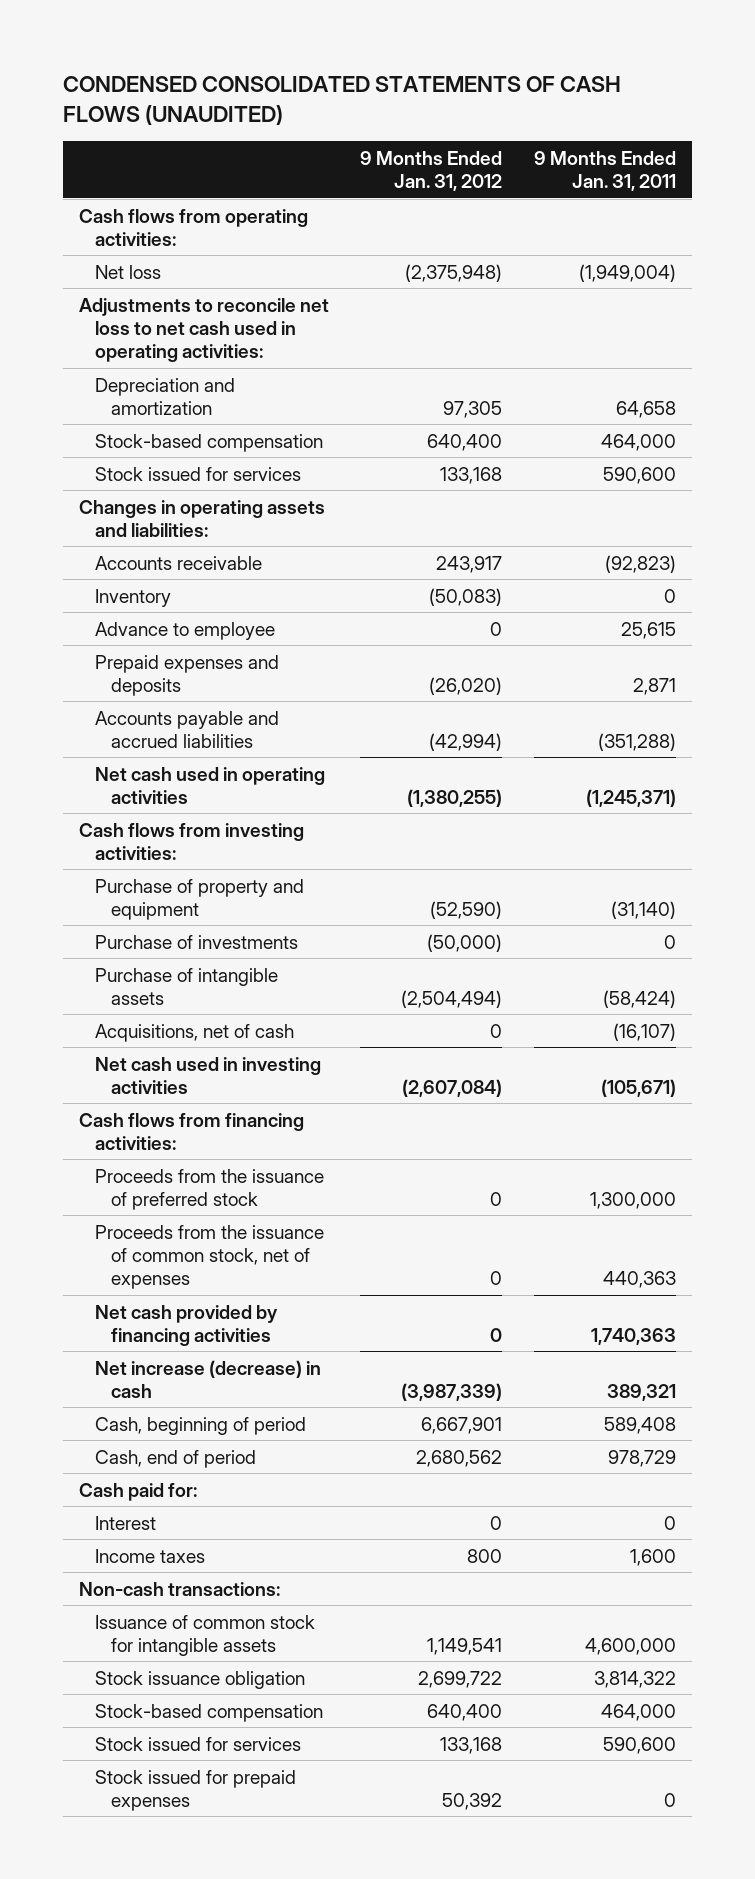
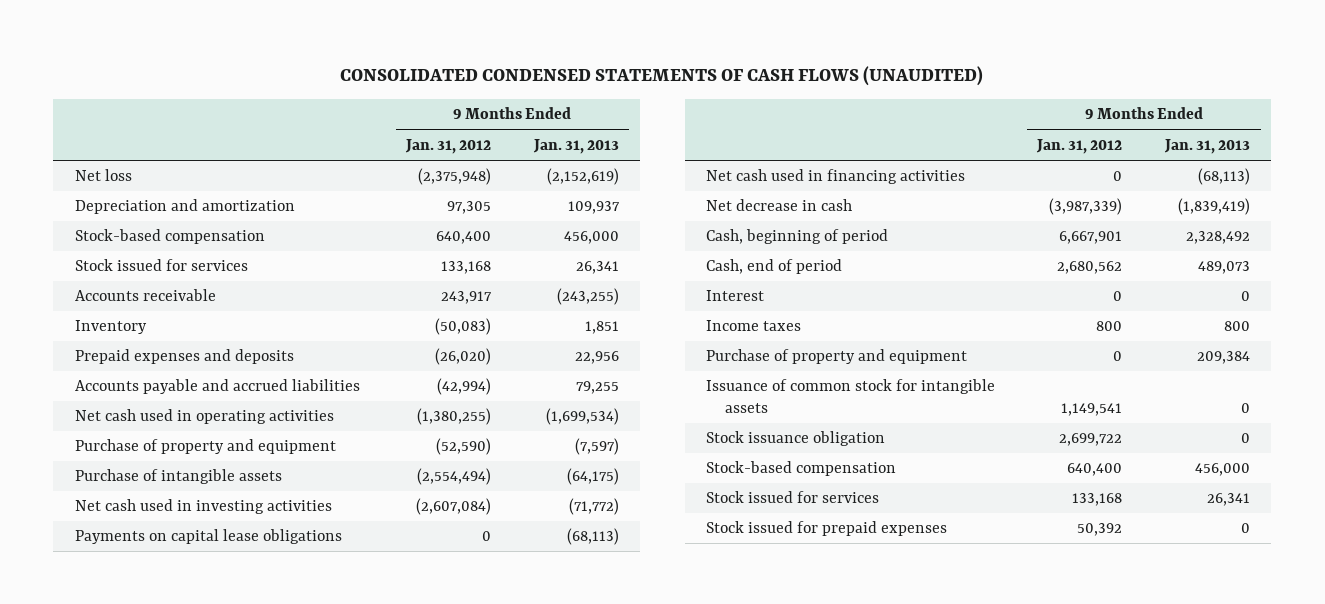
- CONDENSED CONSOLIDATED STATEMENTS OF CASH FLOWS (UNAUDITED)
+ CONSOLIDATED CONDENSED STATEMENTS OF CASH FLOWS (UNAUDITED)
- | 9 Months Ended Jan. 31, 2012 | 9 Months Ended Jan. 31, 2011
+ | 9 Months Ended Jan. 31, 2012 | 9 Months Ended Jan. 31, 2013
- Cash flows from operating activities:
- Adjustments to reconcile net loss to net cash used in operating activities:
- Changes in operating assets and liabilities:
- Advance to employee | 0 | 25,615
- Cash flows from investing activities:
- Purchase of investments | (50,000) | 0
- Purchase of intangible assets | (2,504,494) | (58,424)
- Acquisitions, net of cash | 0 | (16,107)
+ Purchase of intangible assets | (2,554,494) | (64,175)
- Cash flows from financing activities:
- Proceeds from the issuance of preferred stock | 0 | 1,300,000
- Proceeds from the issuance of common stock, net of expenses | 0 | 440,363
- Net cash provided by financing activities | 0 | 1,740,363
- Net increase (decrease) in cash | (3,987,339) | 389,321
+ Payments on capital lease obligations | 0 | (68,113)
+ Net cash used in financing activities | 0 | (68,113)
+ Net decrease in cash | (3,987,339) | (1,839,419)
- Cash paid for:
- Non-cash transactions:
+ Purchase of property and equipment | 0 | 209,384

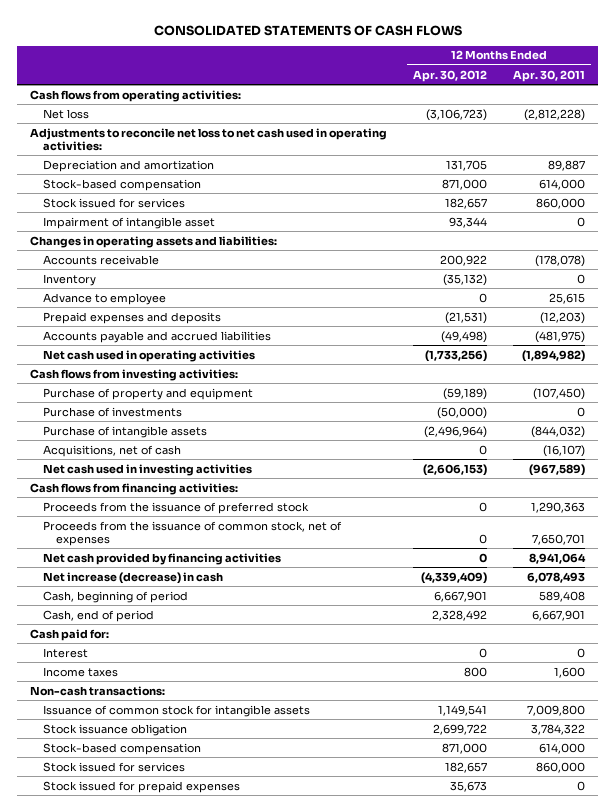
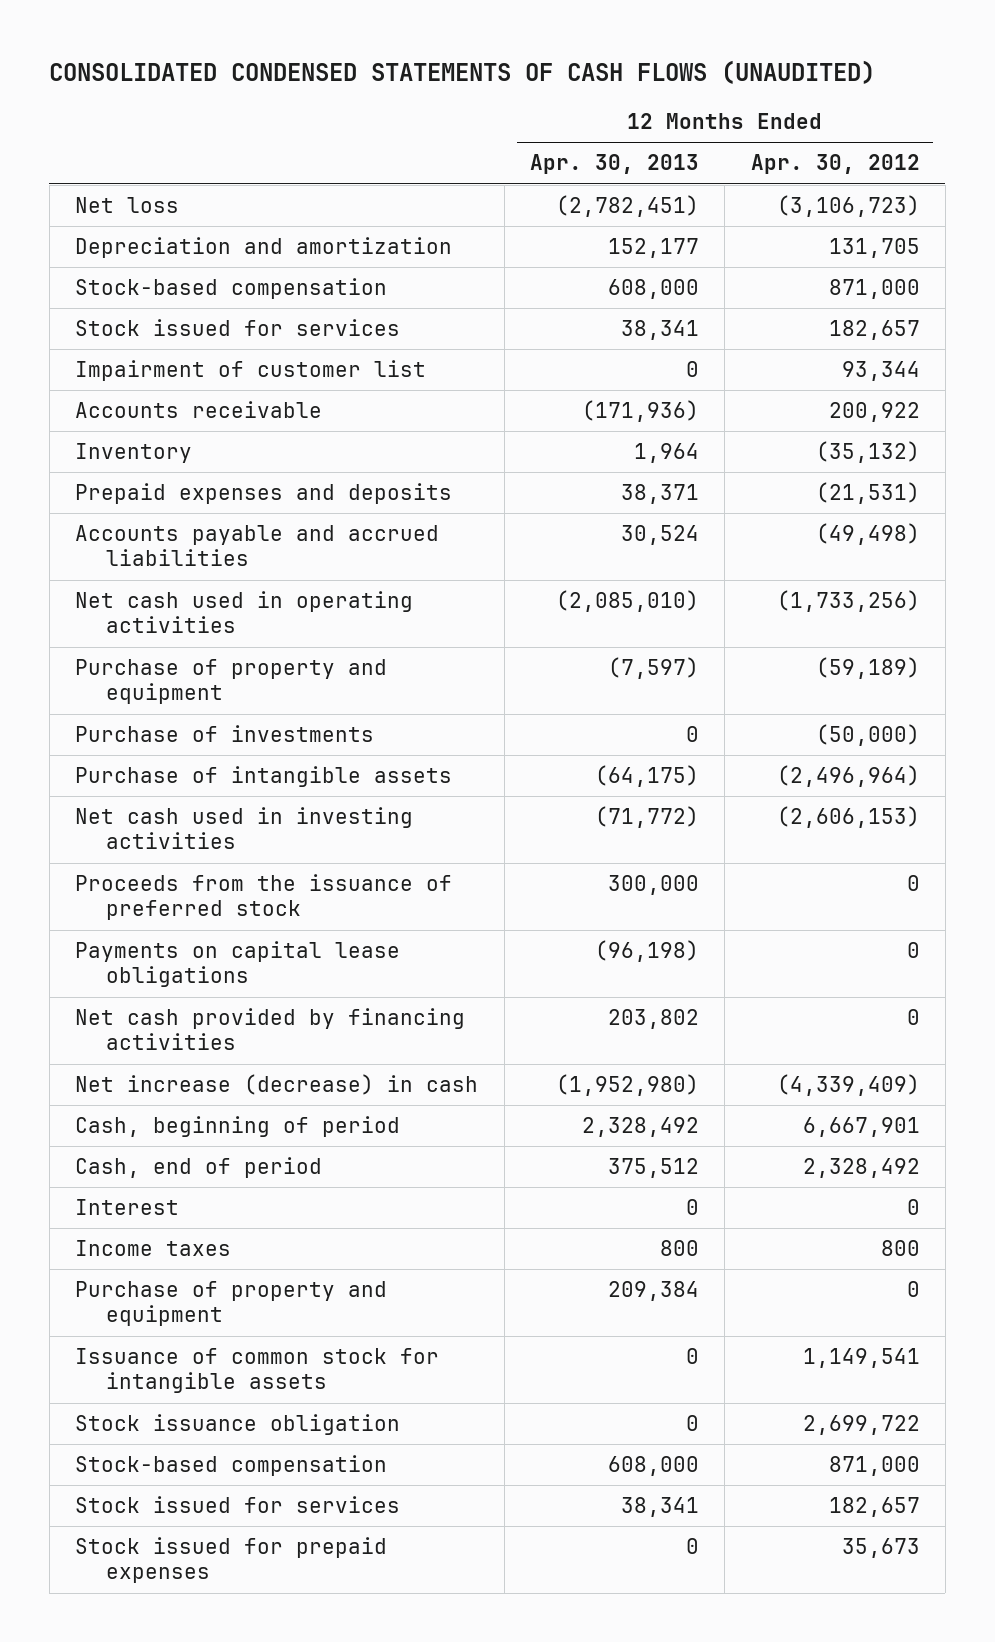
- CONSOLIDATED STATEMENTS OF CASH FLOWS
+ CONSOLIDATED CONDENSED STATEMENTS OF CASH FLOWS (UNAUDITED)
- | 12 Months Ended Apr. 30, 2012 | 12 Months Ended Apr. 30, 2011
+ | 12 Months Ended Apr. 30, 2013 | 12 Months Ended Apr. 30, 2012
- Cash flows from operating activities:
- Adjustments to reconcile net loss to net cash used in operating activities:
- Impairment of intangible asset | 93,344 | 0
- Changes in operating assets and liabilities:
+ Impairment of customer list | 0 | 93,344
- Advance to employee | 0 | 25,615
- Cash flows from investing activities:
- Acquisitions, net of cash | 0 | (16,107)
- Cash flows from financing activities:
- Proceeds from the issuance of common stock, net of expenses | 0 | 7,650,701
+ Payments on capital lease obligations | (96,198) | 0
- Cash paid for:
- Non-cash transactions:
+ Purchase of property and equipment | 209,384 | 0

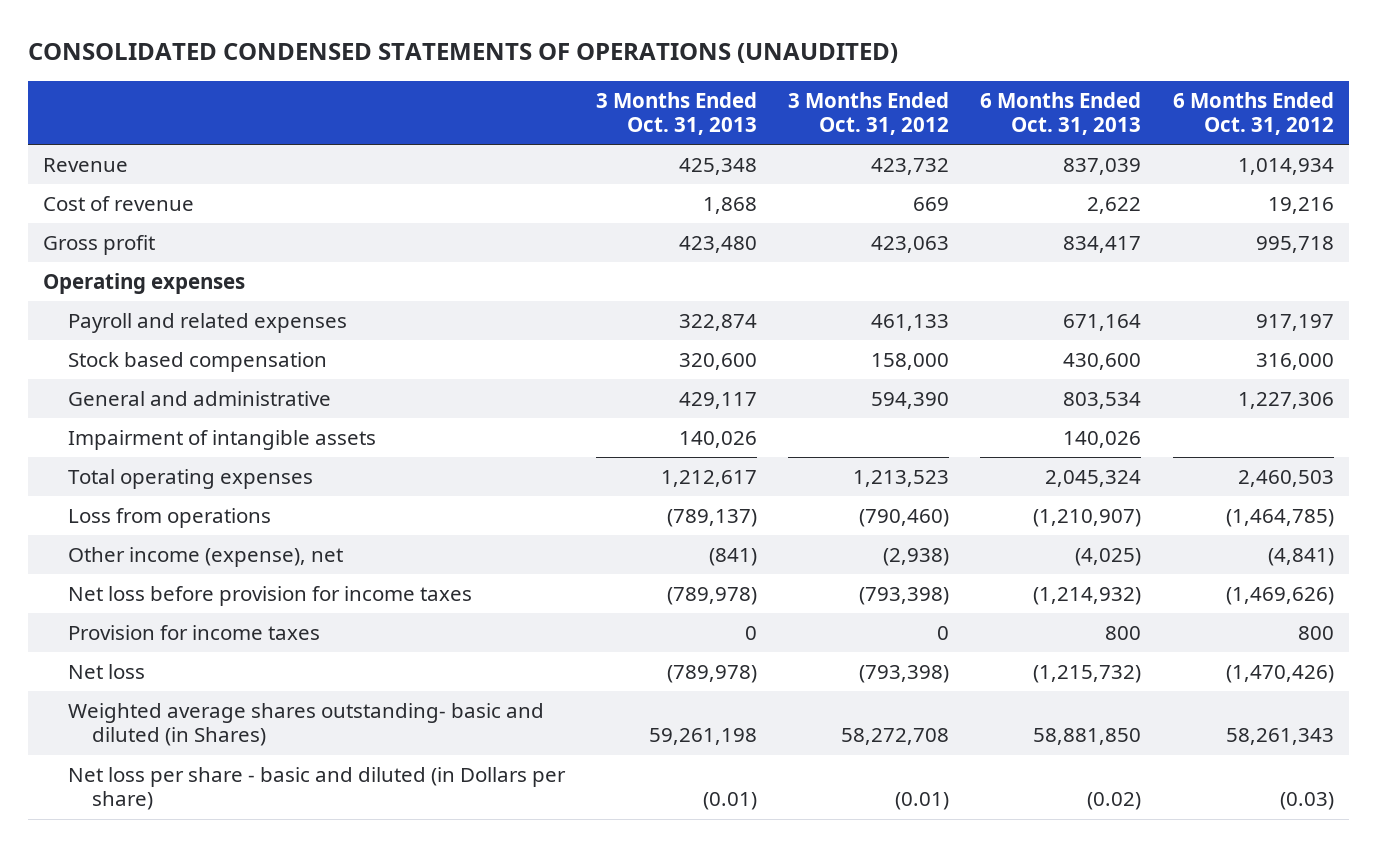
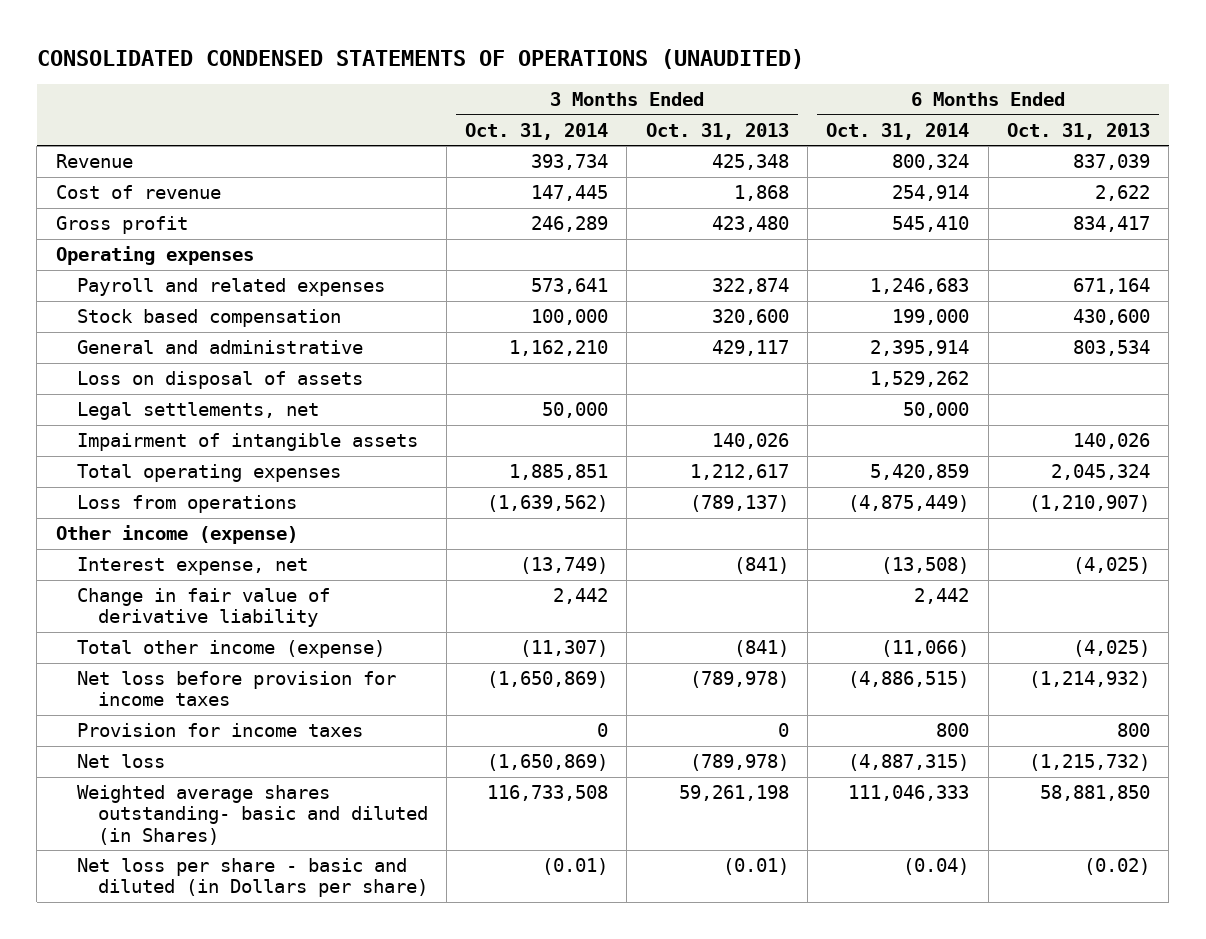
- | 3 Months Ended Oct. 31, 2013 | 3 Months Ended Oct. 31, 2012 | 6 Months Ended Oct. 31, 2013 | 6 Months Ended Oct. 31, 2012
+ | 3 Months Ended Oct. 31, 2014 | 3 Months Ended Oct. 31, 2013 | 6 Months Ended Oct. 31, 2014 | 6 Months Ended Oct. 31, 2013
+ Loss on disposal of assets | | | 1,529,262 |
+ Legal settlements, net | 50,000 | | 50,000 |
- Other income (expense), net | (841) | (2,938) | (4,025) | (4,841)
+ Other income (expense)
+ Interest expense, net | (13,749) | (841) | (13,508) | (4,025)
+ Change in fair value of derivative liability | 2,442 | | 2,442 |
+ Total other income (expense) | (11,307) | (841) | (11,066) | (4,025)

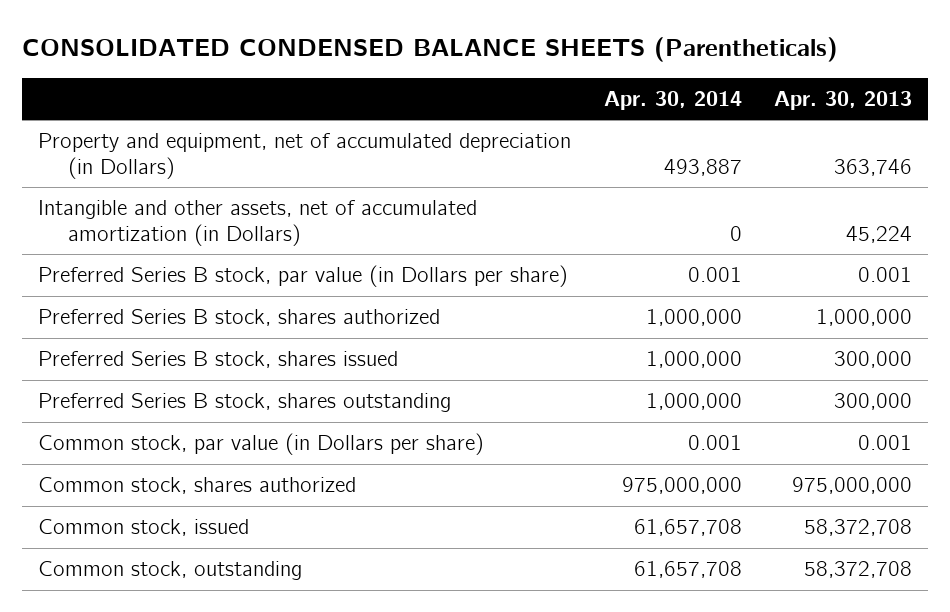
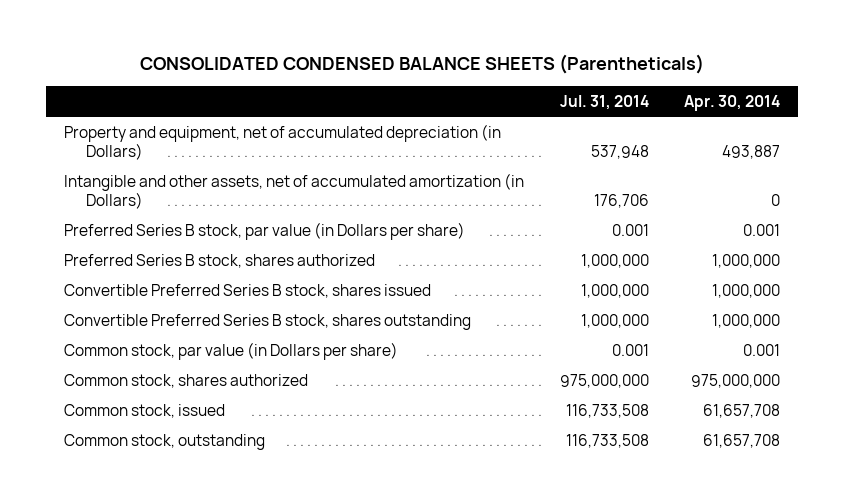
- | Apr. 30, 2014 | Apr. 30, 2013
+ | Jul. 31, 2014 | Apr. 30, 2014
- Preferred Series B stock, shares issued | 1,000,000 | 300,000
- Preferred Series B stock, shares outstanding | 1,000,000 | 300,000
+ Convertible Preferred Series B stock, shares issued | 1,000,000 | 1,000,000
+ Convertible Preferred Series B stock, shares outstanding | 1,000,000 | 1,000,000

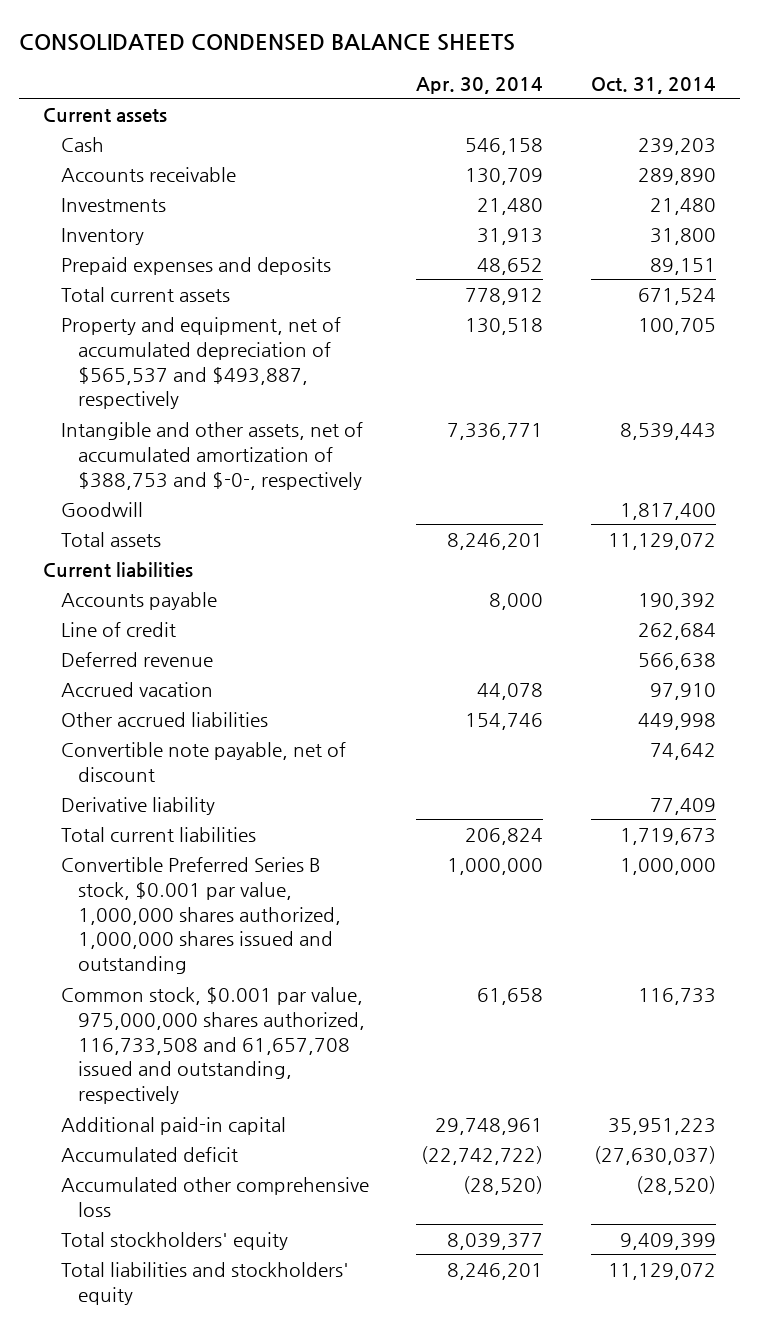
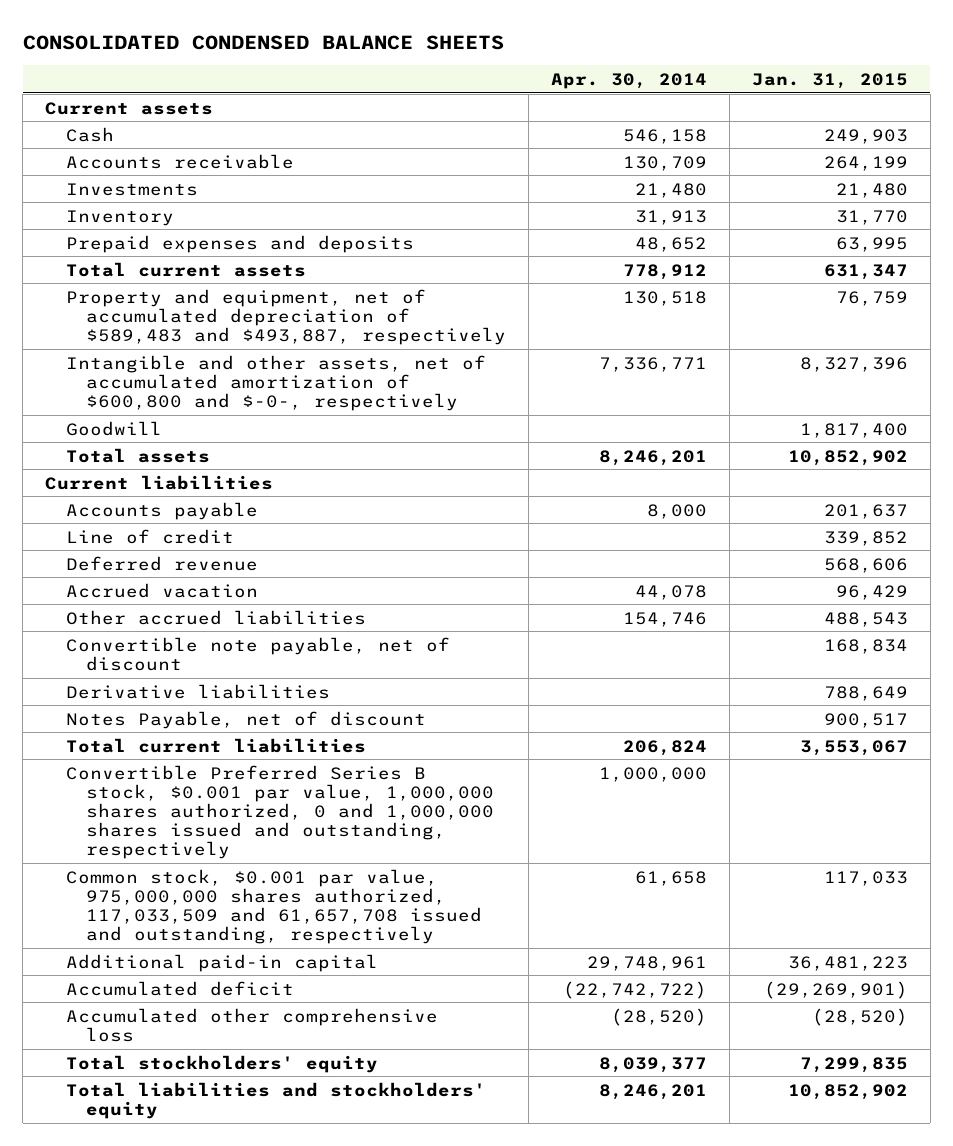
- | Apr. 30, 2014 | Oct. 31, 2014
+ | Apr. 30, 2014 | Jan. 31, 2015
- Property and equipment, net of accumulated depreciation of $565,537 and $493,887, respectively | 130,518 | 100,705
- Intangible and other assets, net of accumulated amortization of $388,753 and $-0-, respectively | 7,336,771 | 8,539,443
+ Property and equipment, net of accumulated depreciation of $589,483 and $493,887, respectively | 130,518 | 76,759
+ Intangible and other assets, net of accumulated amortization of $600,800 and $-0-, respectively | 7,336,771 | 8,327,396
- Derivative liability | | 77,409
+ Derivative liabilities | | 788,649
+ Notes Payable, net of discount | | 900,517
- Convertible Preferred Series B stock, $0.001 par value, 1,000,000 shares authorized, 1,000,000 shares issued and outstanding | 1,000,000 | 1,000,000
- Common stock, $0.001 par value, 975,000,000 shares authorized, 116,733,508 and 61,657,708 issued and outstanding, respectively | 61,658 | 116,733
+ Convertible Preferred Series B stock, $0.001 par value, 1,000,000 shares authorized, 0 and 1,000,000 shares issued and outstanding, respectively | 1,000,000 |
+ Common stock, $0.001 par value, 975,000,000 shares authorized, 117,033,509 and 61,657,708 issued and outstanding, respectively | 61,658 | 117,033

